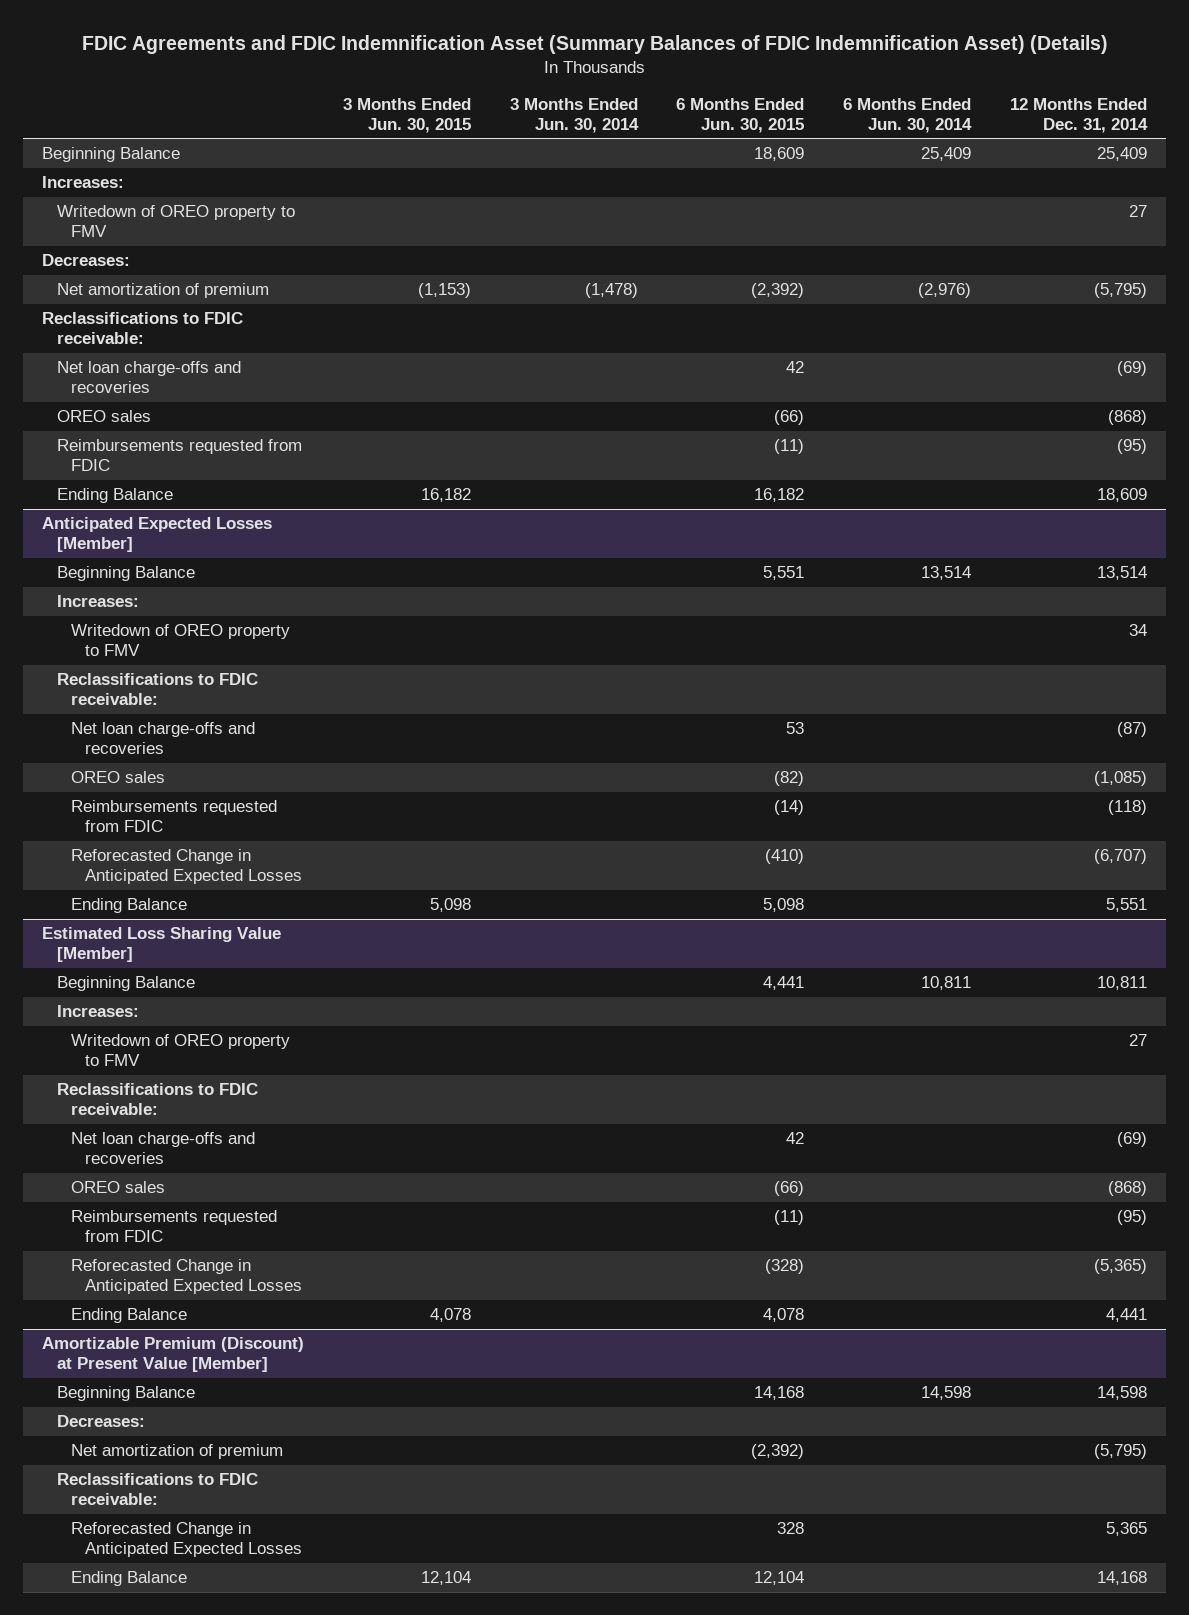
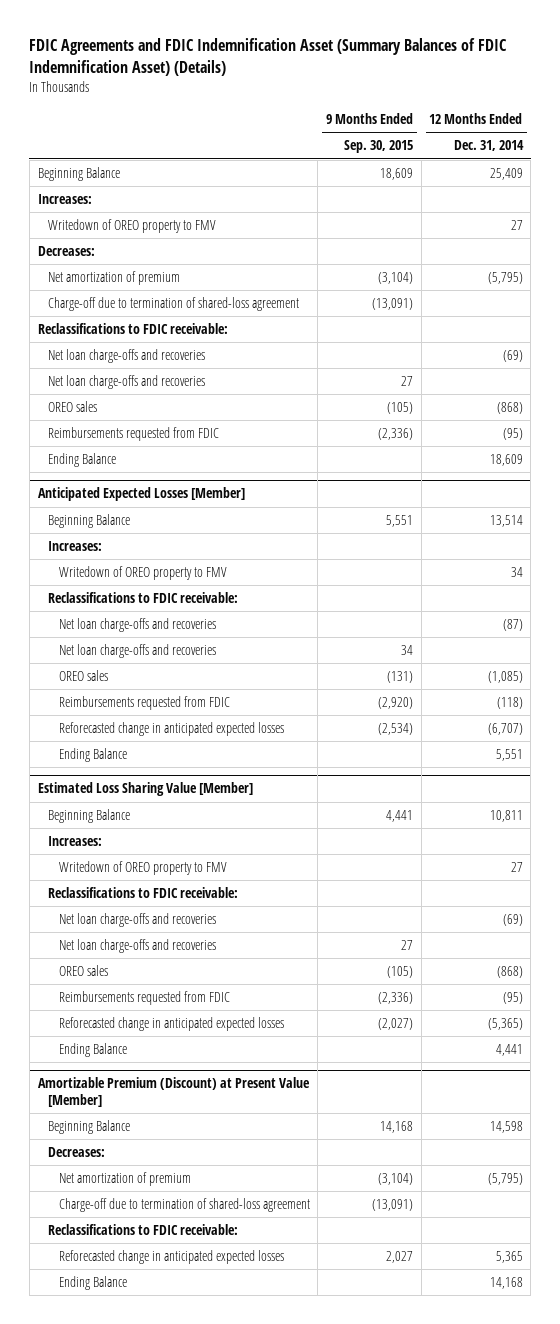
- | 3 Months Ended Jun. 30, 2015 | 3 Months Ended Jun. 30, 2014 | 6 Months Ended Jun. 30, 2015 | 6 Months Ended Jun. 30, 2014 | 12 Months Ended Dec. 31, 2014
+ | 9 Months Ended Sep. 30, 2015 | 12 Months Ended Dec. 31, 2014
+ Charge-off due to termination of shared-loss agreement | (13,091) |
+ Net loan charge-offs and recoveries | 27 |
@ Anticipated Expected Losses [Member]
+ Net loan charge-offs and recoveries | 34 |
- Reforecasted Change in Anticipated Expected Losses | | | (410) | | (6,707)
+ Reforecasted change in anticipated expected losses | (2,534) | (6,707)
@ Estimated Loss Sharing Value [Member]
+ Net loan charge-offs and recoveries | 27 |
- Reforecasted Change in Anticipated Expected Losses | | | (328) | | (5,365)
+ Reforecasted change in anticipated expected losses | (2,027) | (5,365)
@ Amortizable Premium (Discount) at Present Value [Member]
+ Charge-off due to termination of shared-loss agreement | (13,091) |
- Reforecasted Change in Anticipated Expected Losses | | | 328 | | 5,365
+ Reforecasted change in anticipated expected losses | 2,027 | 5,365

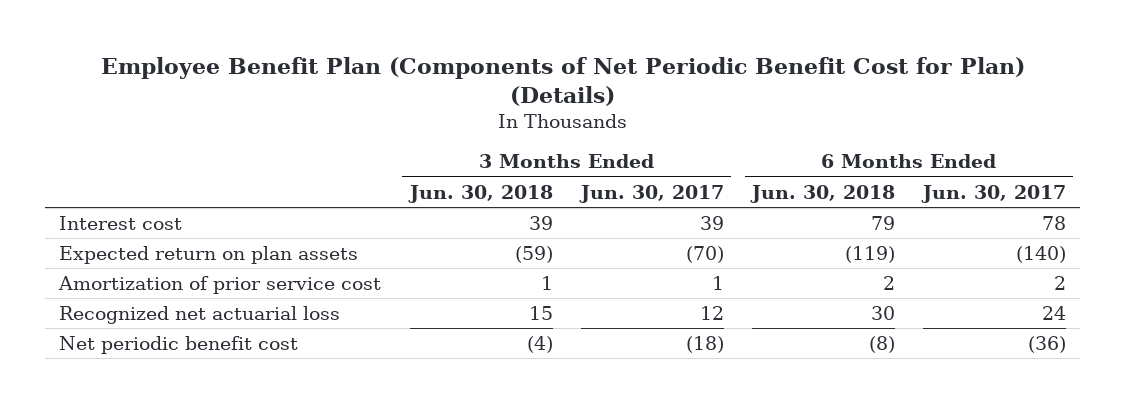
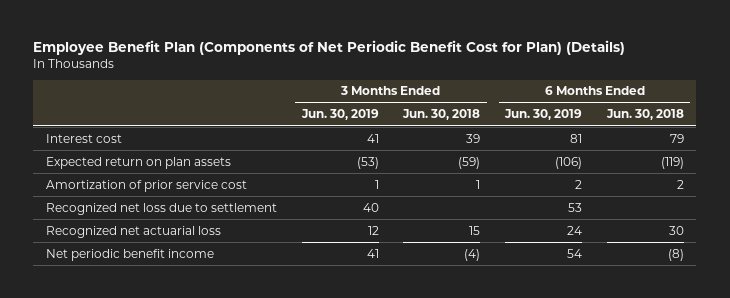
- | 3 Months Ended Jun. 30, 2018 | 3 Months Ended Jun. 30, 2017 | 6 Months Ended Jun. 30, 2018 | 6 Months Ended Jun. 30, 2017
+ | 3 Months Ended Jun. 30, 2019 | 3 Months Ended Jun. 30, 2018 | 6 Months Ended Jun. 30, 2019 | 6 Months Ended Jun. 30, 2018
+ Recognized net loss due to settlement | 40 | | 53 |
- Net periodic benefit cost | (4) | (18) | (8) | (36)
+ Net periodic benefit income | 41 | (4) | 54 | (8)

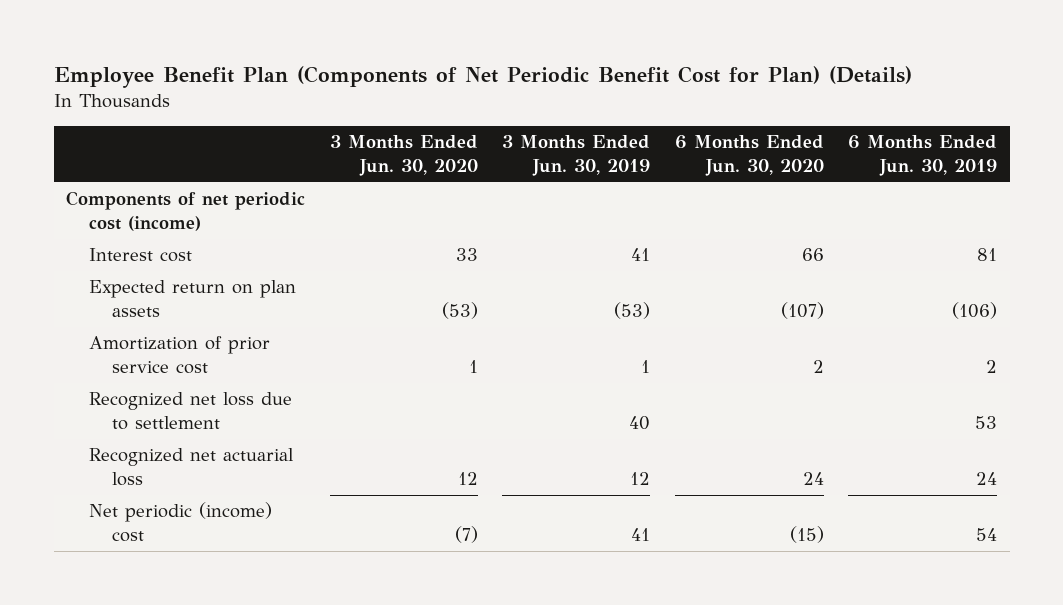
- | 3 Months Ended Jun. 30, 2019 | 3 Months Ended Jun. 30, 2018 | 6 Months Ended Jun. 30, 2019 | 6 Months Ended Jun. 30, 2018
+ | 3 Months Ended Jun. 30, 2020 | 3 Months Ended Jun. 30, 2019 | 6 Months Ended Jun. 30, 2020 | 6 Months Ended Jun. 30, 2019
+ Components of net periodic cost (income)
- Net periodic benefit income | 41 | (4) | 54 | (8)
+ Net periodic (income) cost | (7) | 41 | (15) | 54

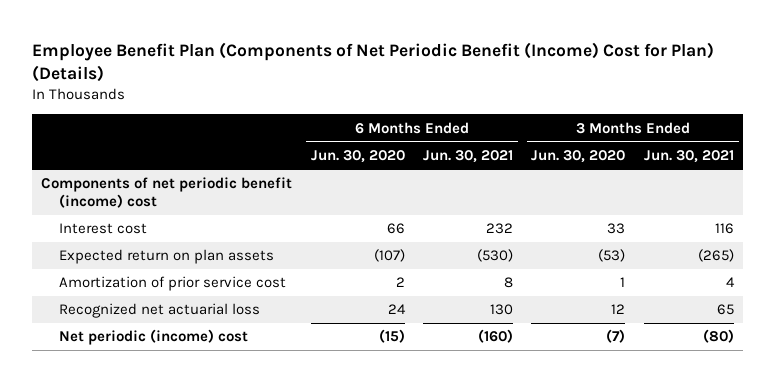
- Employee Benefit Plan (Components of Net Periodic Benefit Cost for Plan) (Details)
+ Employee Benefit Plan (Components of Net Periodic Benefit (Income) Cost for Plan) (Details)
- | 3 Months Ended Jun. 30, 2020 | 3 Months Ended Jun. 30, 2019 | 6 Months Ended Jun. 30, 2020 | 6 Months Ended Jun. 30, 2019
+ | 6 Months Ended Jun. 30, 2020 | 6 Months Ended Jun. 30, 2021 | 3 Months Ended Jun. 30, 2020 | 3 Months Ended Jun. 30, 2021
- Components of net periodic cost (income)
+ Components of net periodic benefit (income) cost
- Recognized net loss due to settlement | | 40 | | 53

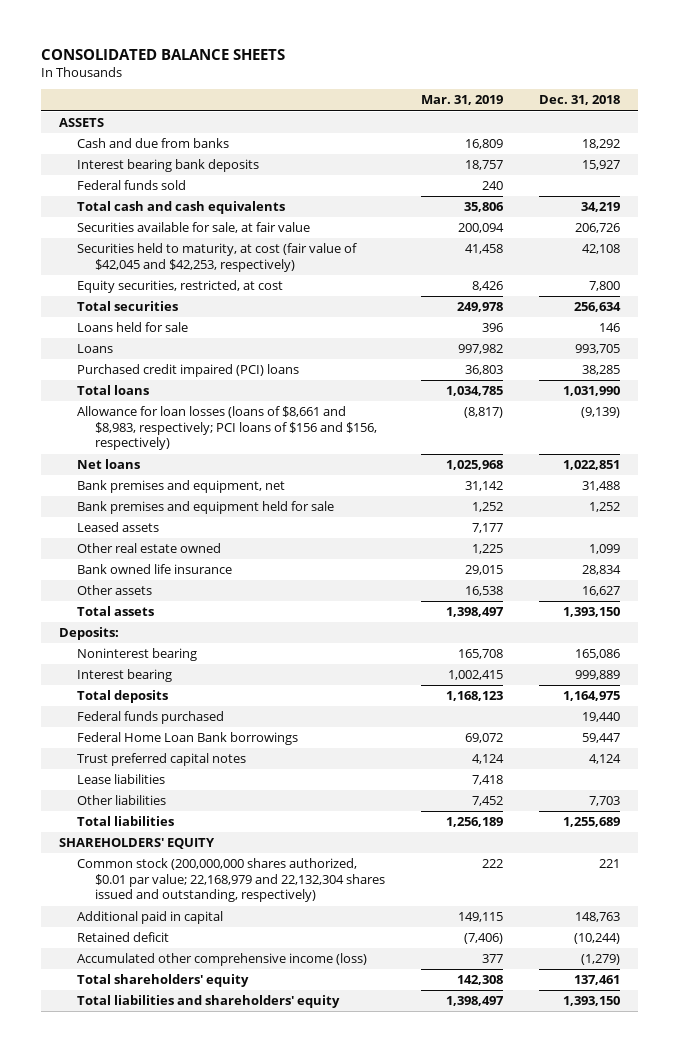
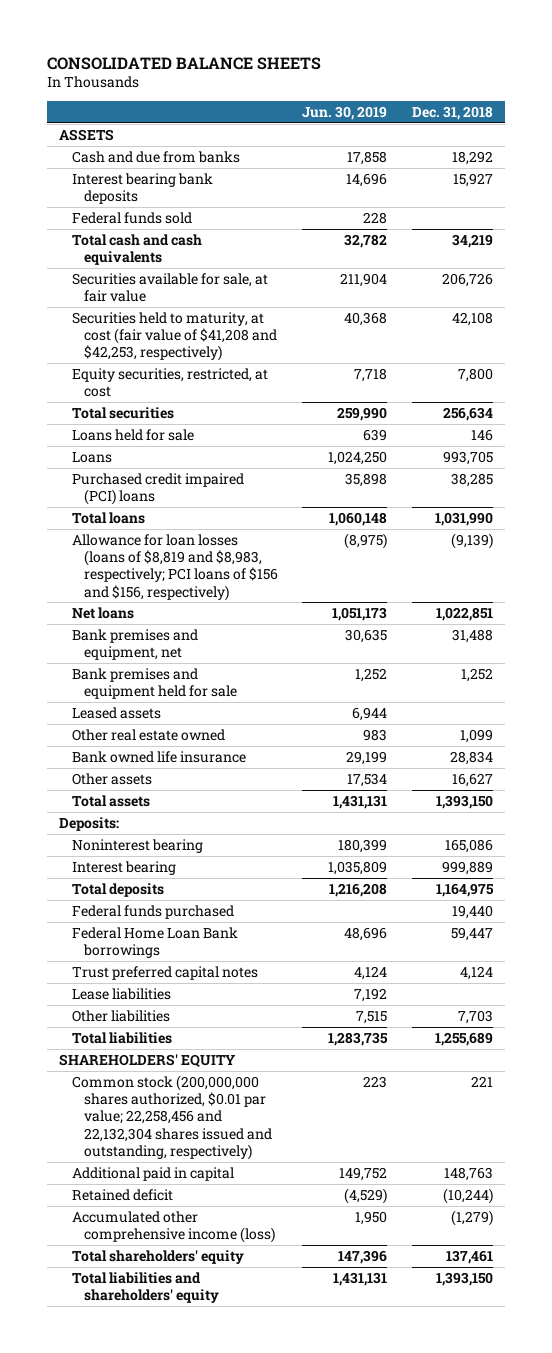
- | Mar. 31, 2019 | Dec. 31, 2018
+ | Jun. 30, 2019 | Dec. 31, 2018
- Securities held to maturity, at cost (fair value of $42,045 and $42,253, respectively) | 41,458 | 42,108
+ Securities held to maturity, at cost (fair value of $41,208 and $42,253, respectively) | 40,368 | 42,108
- Allowance for loan losses (loans of $8,661 and $8,983, respectively; PCI loans of $156 and $156, respectively) | (8,817) | (9,139)
+ Allowance for loan losses (loans of $8,819 and $8,983, respectively; PCI loans of $156 and $156, respectively) | (8,975) | (9,139)
- Common stock (200,000,000 shares authorized, $0.01 par value; 22,168,979 and 22,132,304 shares issued and outstanding, respectively) | 222 | 221
+ Common stock (200,000,000 shares authorized, $0.01 par value; 22,258,456 and 22,132,304 shares issued and outstanding, respectively) | 223 | 221

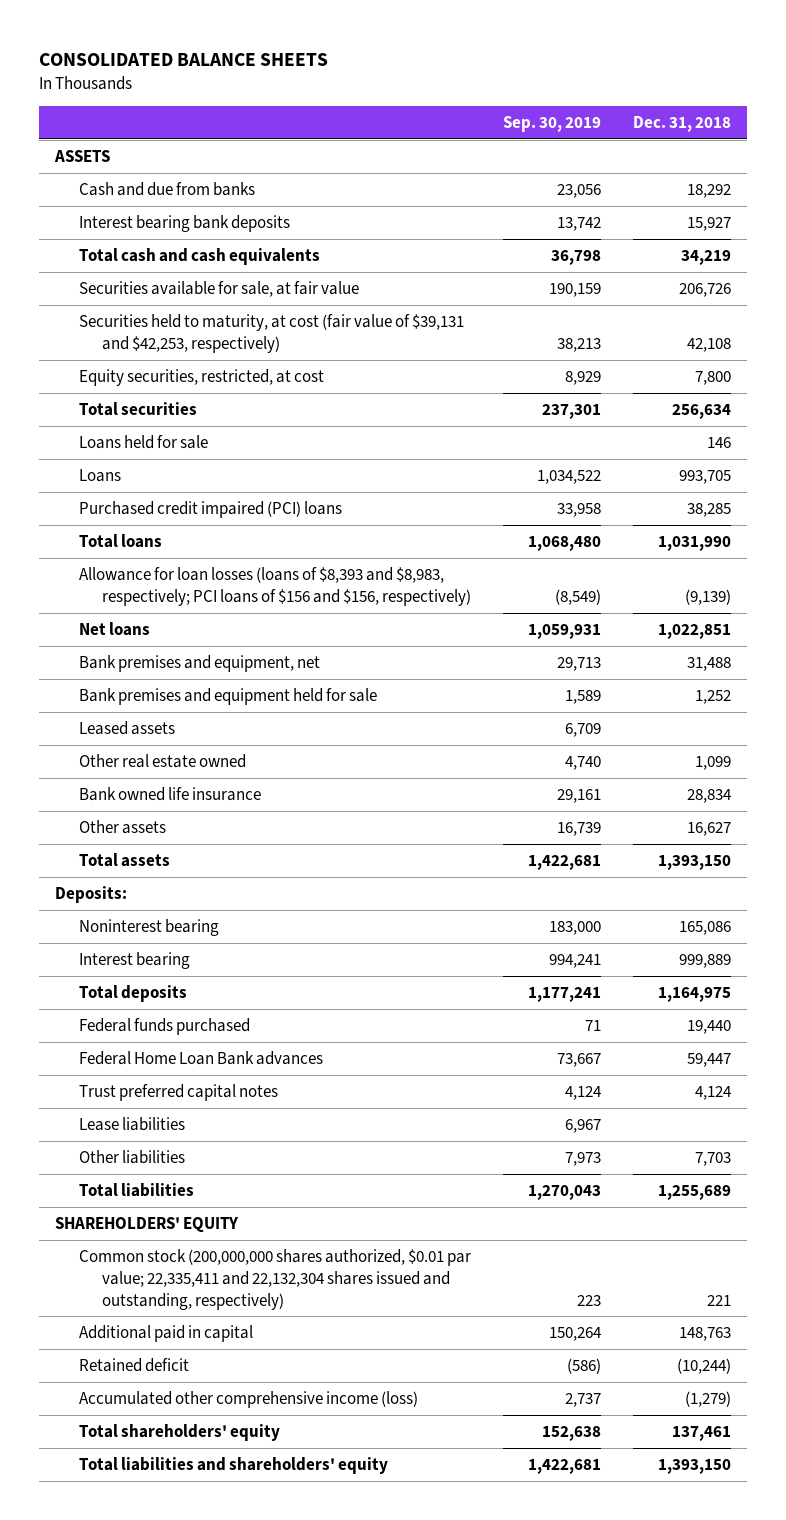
- | Jun. 30, 2019 | Dec. 31, 2018
+ | Sep. 30, 2019 | Dec. 31, 2018
- Federal funds sold | 228 |
- Securities held to maturity, at cost (fair value of $41,208 and $42,253, respectively) | 40,368 | 42,108
+ Securities held to maturity, at cost (fair value of $39,131 and $42,253, respectively) | 38,213 | 42,108
- Allowance for loan losses (loans of $8,819 and $8,983, respectively; PCI loans of $156 and $156, respectively) | (8,975) | (9,139)
+ Allowance for loan losses (loans of $8,393 and $8,983, respectively; PCI loans of $156 and $156, respectively) | (8,549) | (9,139)
- Federal Home Loan Bank borrowings | 48,696 | 59,447
+ Federal Home Loan Bank advances | 73,667 | 59,447
- Common stock (200,000,000 shares authorized, $0.01 par value; 22,258,456 and 22,132,304 shares issued and outstanding, respectively) | 223 | 221
+ Common stock (200,000,000 shares authorized, $0.01 par value; 22,335,411 and 22,132,304 shares issued and outstanding, respectively) | 223 | 221

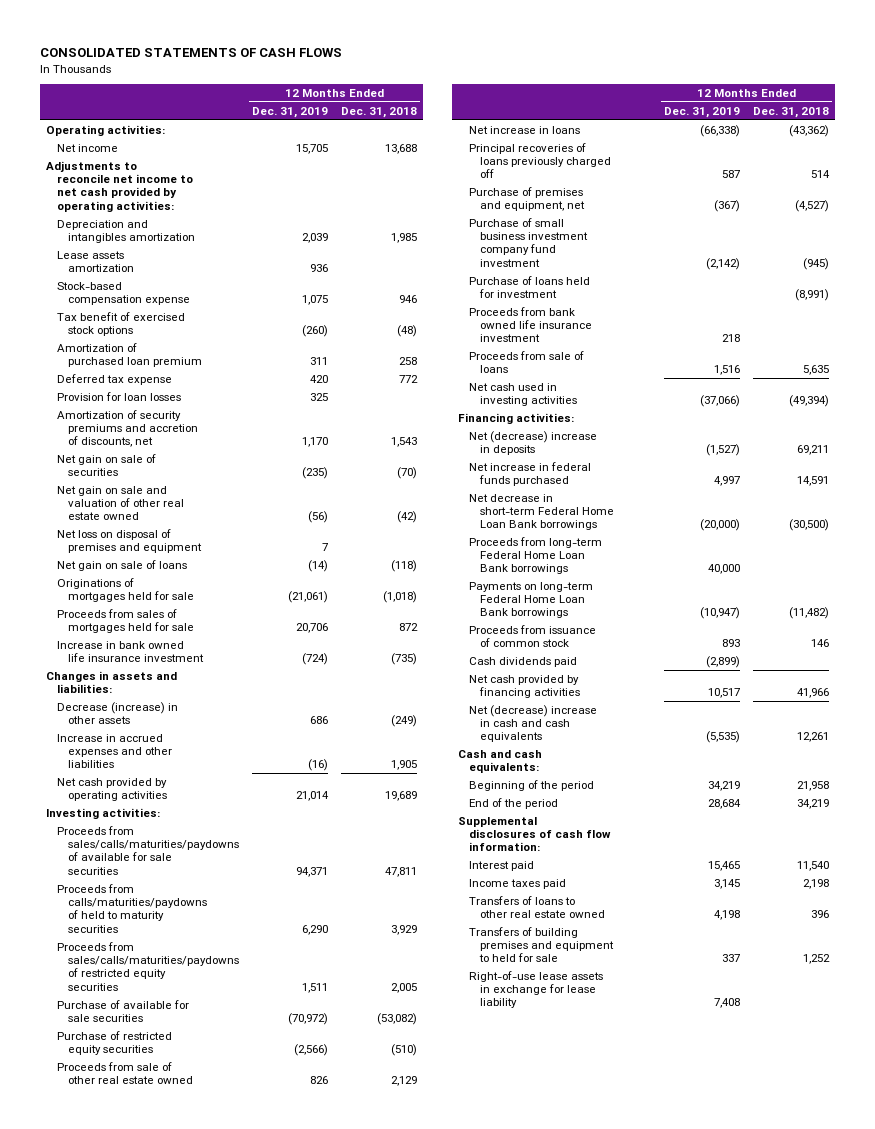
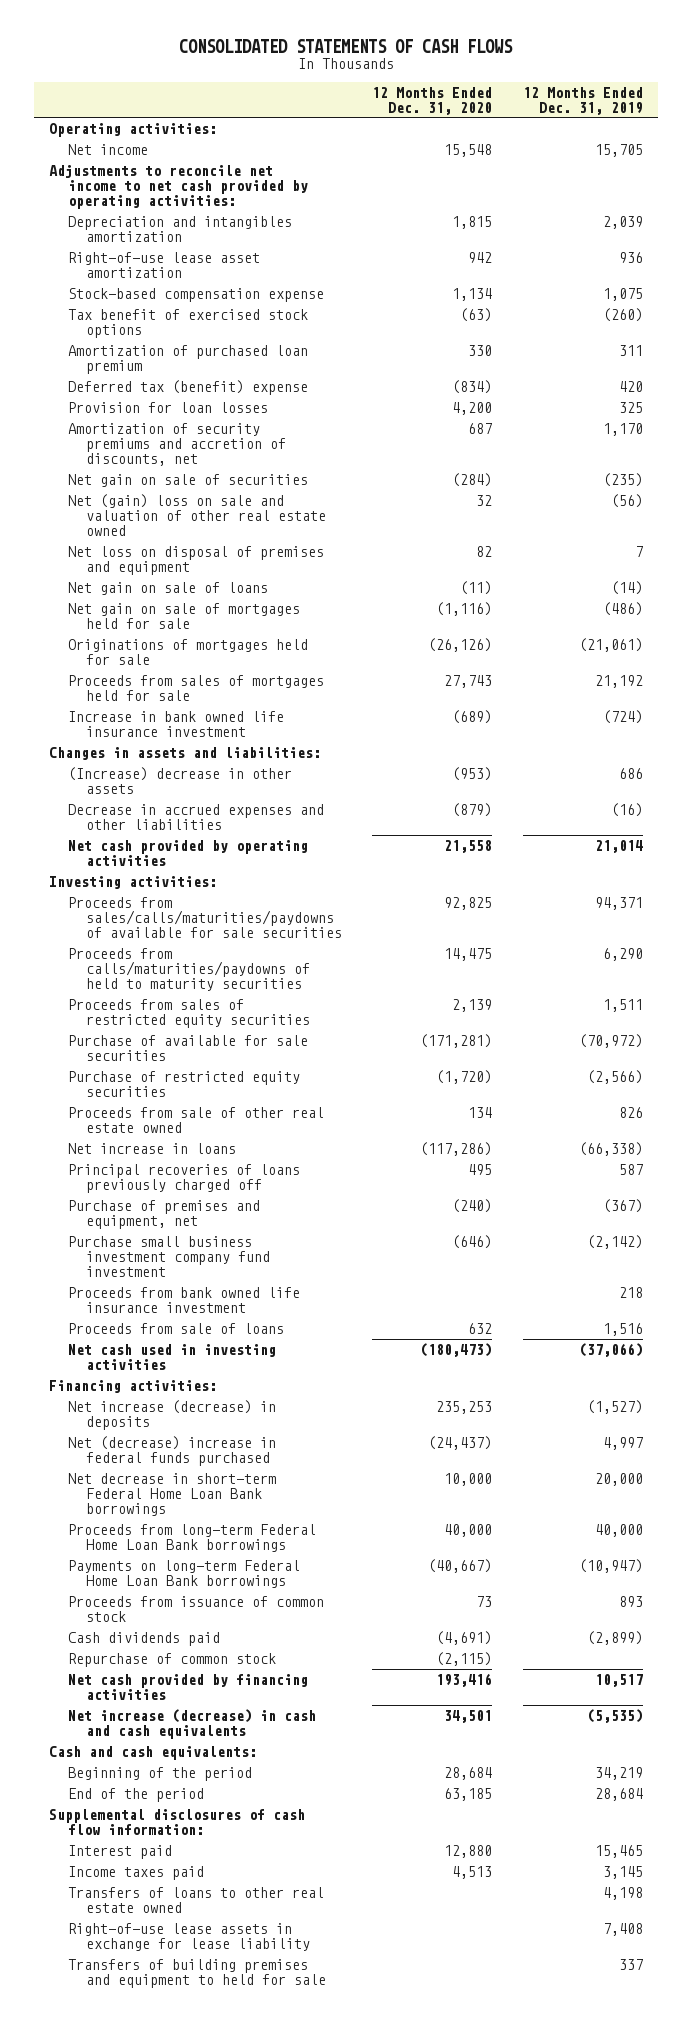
- | 12 Months Ended Dec. 31, 2019 | 12 Months Ended Dec. 31, 2018
+ | 12 Months Ended Dec. 31, 2020 | 12 Months Ended Dec. 31, 2019
- Lease assets amortization | 936 |
+ Right-of-use lease asset amortization | 942 | 936
- Deferred tax expense | 420 | 772
+ Deferred tax (benefit) expense | (834) | 420
- Net gain on sale and valuation of other real estate owned | (56) | (42)
+ Net (gain) loss on sale and valuation of other real estate owned | 32 | (56)
+ Net gain on sale of mortgages held for sale | (1,116) | (486)
- Proceeds from sales of mortgages held for sale | 20,706 | 872
+ Proceeds from sales of mortgages held for sale | 27,743 | 21,192
- Decrease (increase) in other assets | 686 | (249)
- Increase in accrued expenses and other liabilities | (16) | 1,905
+ (Increase) decrease in other assets | (953) | 686
+ Decrease in accrued expenses and other liabilities | (879) | (16)
- Proceeds from sales/calls/maturities/paydowns of restricted equity securities | 1,511 | 2,005
+ Proceeds from sales of restricted equity securities | 2,139 | 1,511
- Purchase of small business investment company fund investment | (2,142) | (945)
- Purchase of loans held for investment | | (8,991)
+ Purchase small business investment company fund investment | (646) | (2,142)
- Net (decrease) increase in deposits | (1,527) | 69,211
- Net increase in federal funds purchased | 4,997 | 14,591
- Net decrease in short-term Federal Home Loan Bank borrowings | (20,000) | (30,500)
+ Net increase (decrease) in deposits | 235,253 | (1,527)
+ Net (decrease) increase in federal funds purchased | (24,437) | 4,997
+ Net decrease in short-term Federal Home Loan Bank borrowings | 10,000 | 20,000
+ Repurchase of common stock | (2,115) |
- Net (decrease) increase in cash and cash equivalents | (5,535) | 12,261
+ Net increase (decrease) in cash and cash equivalents | 34,501 | (5,535)
moved down: Transfers of building premises and equipment to held for sale | | 337

